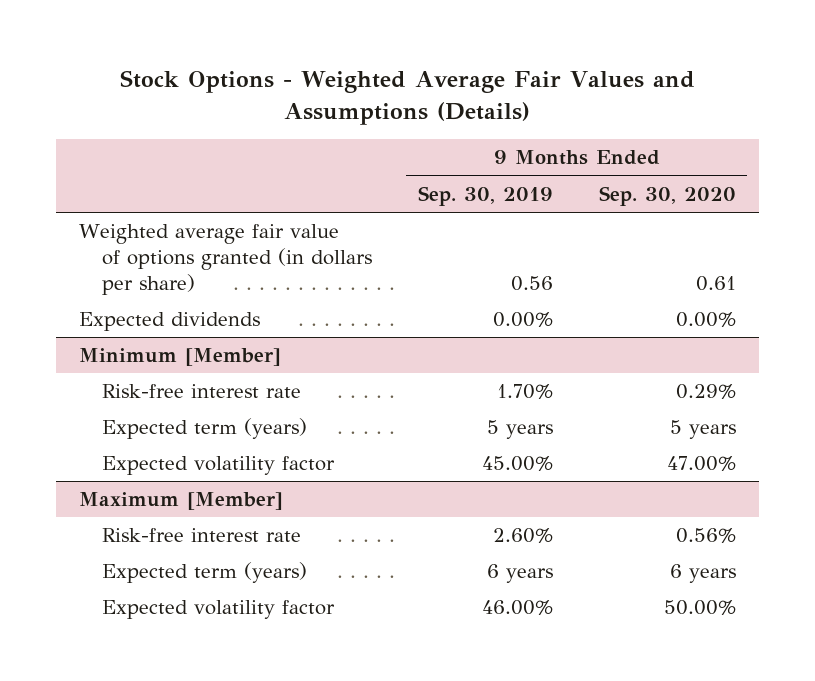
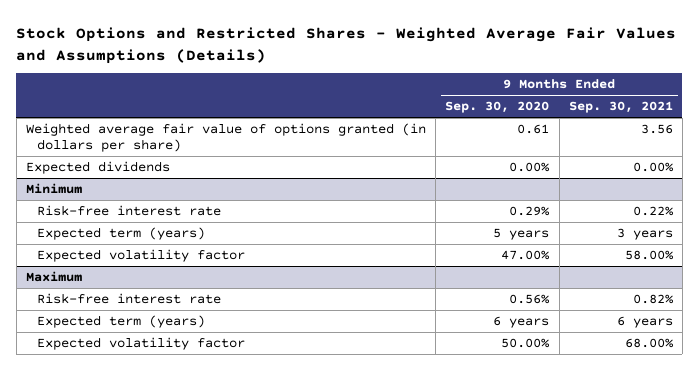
- Stock Options - Weighted Average Fair Values and Assumptions (Details)
+ Stock Options and Restricted Shares - Weighted Average Fair Values and Assumptions (Details)
- | 9 Months Ended Sep. 30, 2019 | 9 Months Ended Sep. 30, 2020
+ | 9 Months Ended Sep. 30, 2020 | 9 Months Ended Sep. 30, 2021
- Minimum [Member]
+ Minimum
- Maximum [Member]
+ Maximum

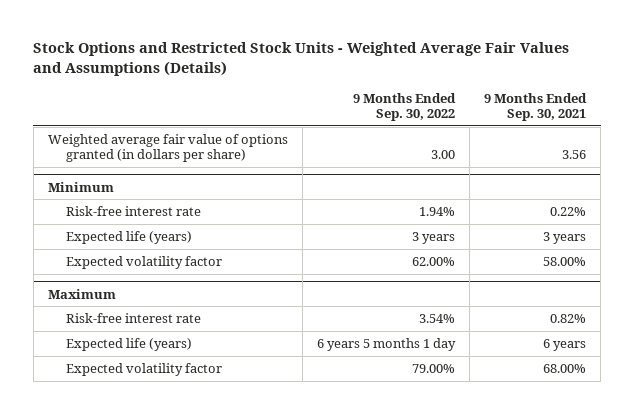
- Stock Options and Restricted Shares - Weighted Average Fair Values and Assumptions (Details)
+ Stock Options and Restricted Stock Units - Weighted Average Fair Values and Assumptions (Details)
- | 9 Months Ended Sep. 30, 2020 | 9 Months Ended Sep. 30, 2021
+ | 9 Months Ended Sep. 30, 2022 | 9 Months Ended Sep. 30, 2021
- Expected dividends | 0.00% | 0.00%
@ Minimum
- Expected term (years) | 5 years | 3 years
+ Expected life (years) | 3 years | 3 years
@ Maximum
- Expected term (years) | 6 years | 6 years
+ Expected life (years) | 6 years 5 months 1 day | 6 years

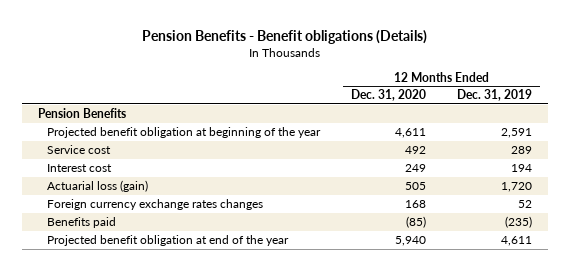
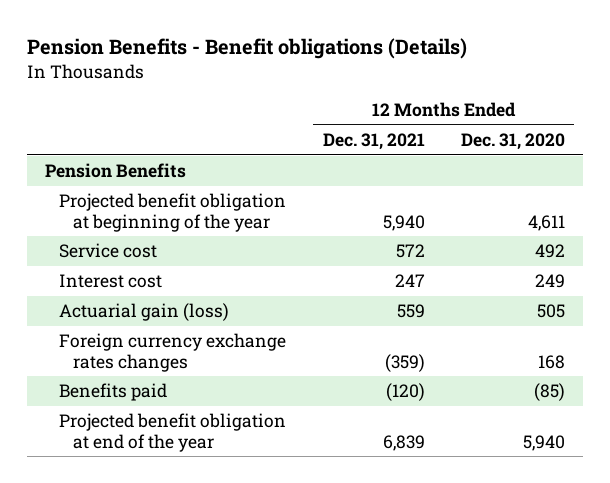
- | 12 Months Ended Dec. 31, 2020 | 12 Months Ended Dec. 31, 2019
+ | 12 Months Ended Dec. 31, 2021 | 12 Months Ended Dec. 31, 2020
- Actuarial loss (gain) | 505 | 1,720
+ Actuarial gain (loss) | 559 | 505

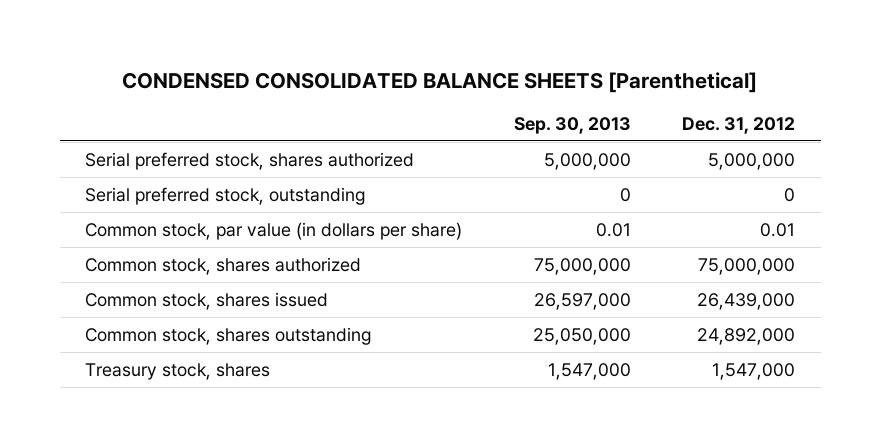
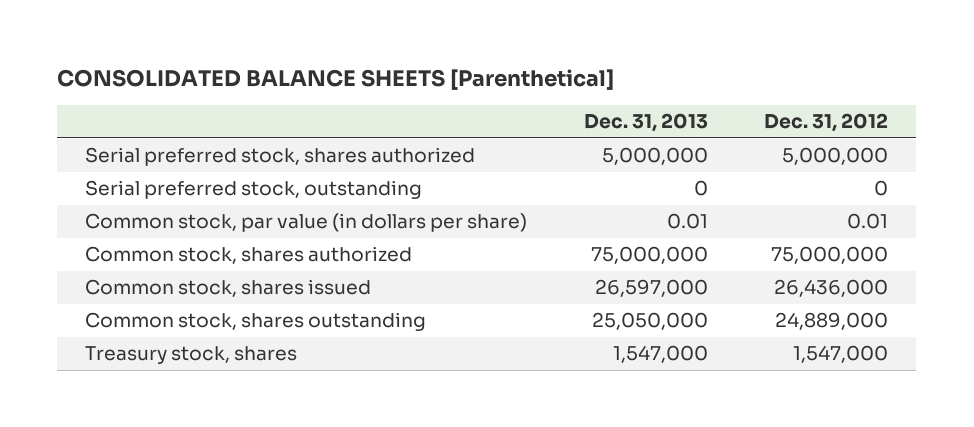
- CONDENSED CONSOLIDATED BALANCE SHEETS [Parenthetical]
+ CONSOLIDATED BALANCE SHEETS [Parenthetical]
- | Sep. 30, 2013 | Dec. 31, 2012
+ | Dec. 31, 2013 | Dec. 31, 2012
- Common stock, shares issued | 26,597,000 | 26,439,000
- Common stock, shares outstanding | 25,050,000 | 24,892,000
+ Common stock, shares issued | 26,597,000 | 26,436,000
+ Common stock, shares outstanding | 25,050,000 | 24,889,000

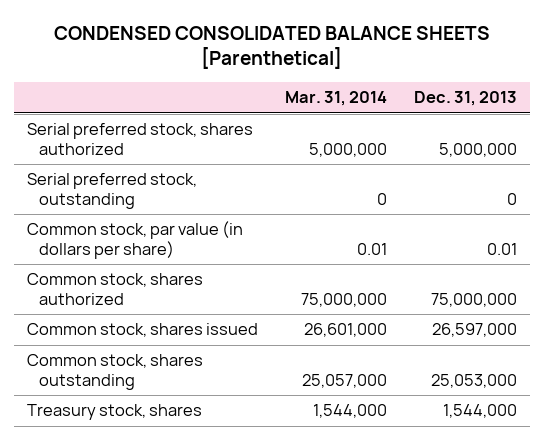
- CONSOLIDATED BALANCE SHEETS [Parenthetical]
+ CONDENSED CONSOLIDATED BALANCE SHEETS [Parenthetical]
- | Dec. 31, 2013 | Dec. 31, 2012
+ | Mar. 31, 2014 | Dec. 31, 2013
- Common stock, shares outstanding | 25,050,000 | 24,889,000
- Treasury stock, shares | 1,547,000 | 1,547,000
+ Common stock, shares outstanding | 25,057,000 | 25,053,000
+ Treasury stock, shares | 1,544,000 | 1,544,000

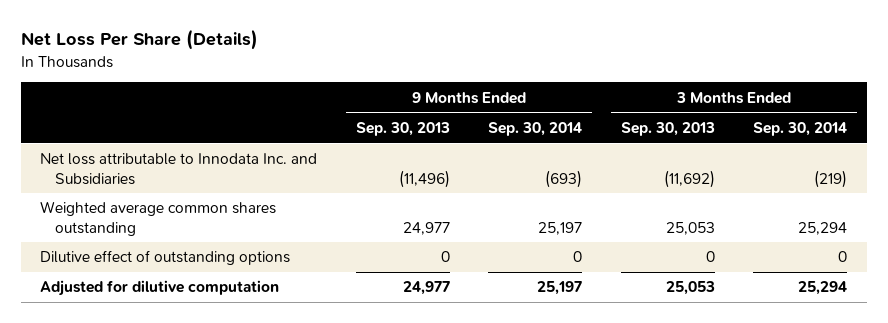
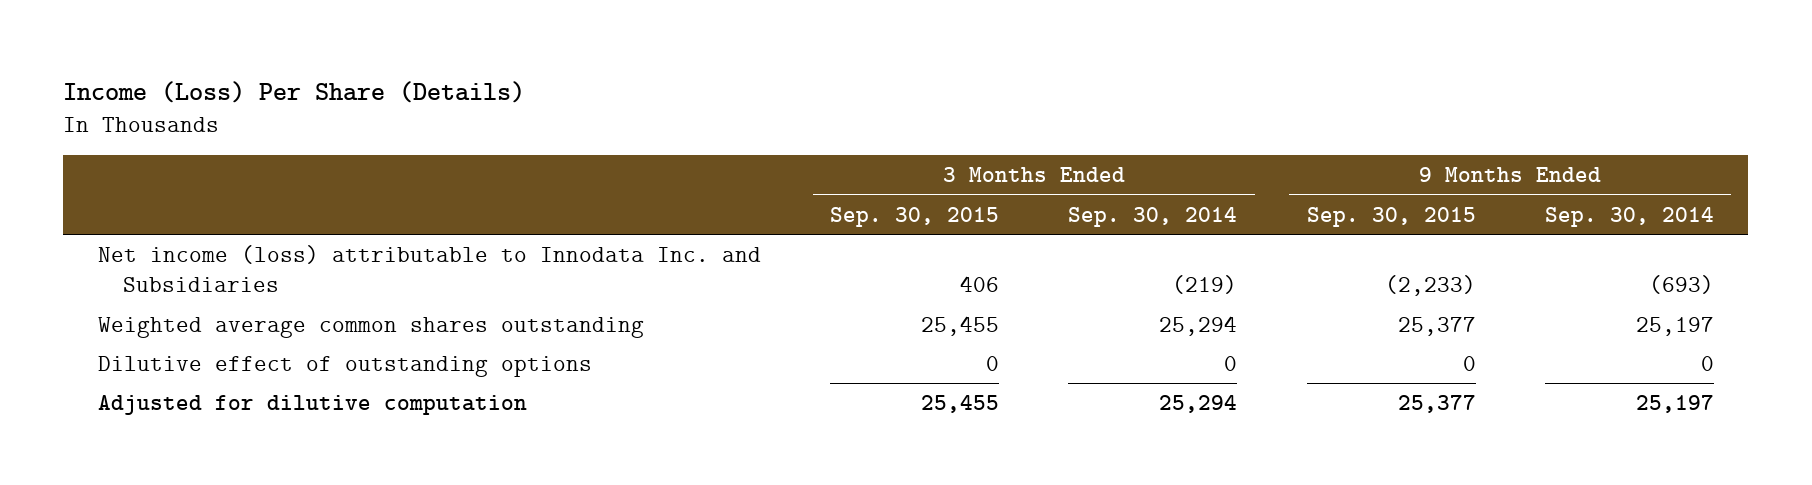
- Net Loss Per Share (Details)
+ Income (Loss) Per Share (Details)
- | 9 Months Ended Sep. 30, 2013 | 9 Months Ended Sep. 30, 2014 | 3 Months Ended Sep. 30, 2013 | 3 Months Ended Sep. 30, 2014
+ | 3 Months Ended Sep. 30, 2015 | 3 Months Ended Sep. 30, 2014 | 9 Months Ended Sep. 30, 2015 | 9 Months Ended Sep. 30, 2014
- Net loss attributable to Innodata Inc. and Subsidiaries | (11,496) | (693) | (11,692) | (219)
+ Net income (loss) attributable to Innodata Inc. and Subsidiaries | 406 | (219) | (2,233) | (693)

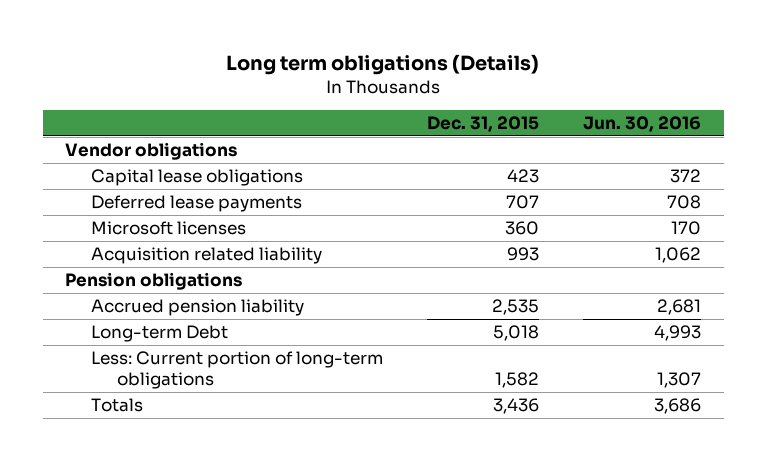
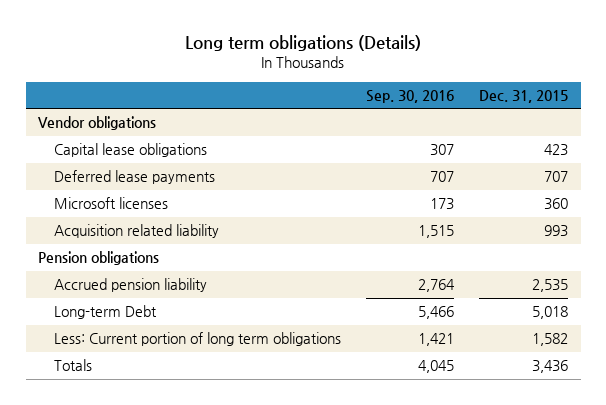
- | Dec. 31, 2015 | Jun. 30, 2016
+ | Sep. 30, 2016 | Dec. 31, 2015
- Less: Current portion of long-term obligations | 1,582 | 1,307
+ Less: Current portion of long term obligations | 1,421 | 1,582

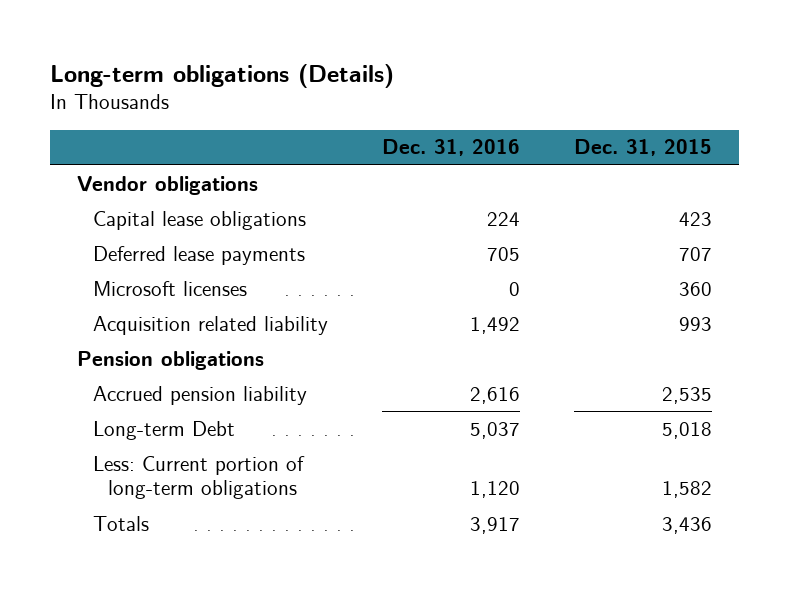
- Long term obligations (Details)
+ Long-term obligations (Details)
- | Sep. 30, 2016 | Dec. 31, 2015
+ | Dec. 31, 2016 | Dec. 31, 2015
- Less: Current portion of long term obligations | 1,421 | 1,582
+ Less: Current portion of long-term obligations | 1,120 | 1,582

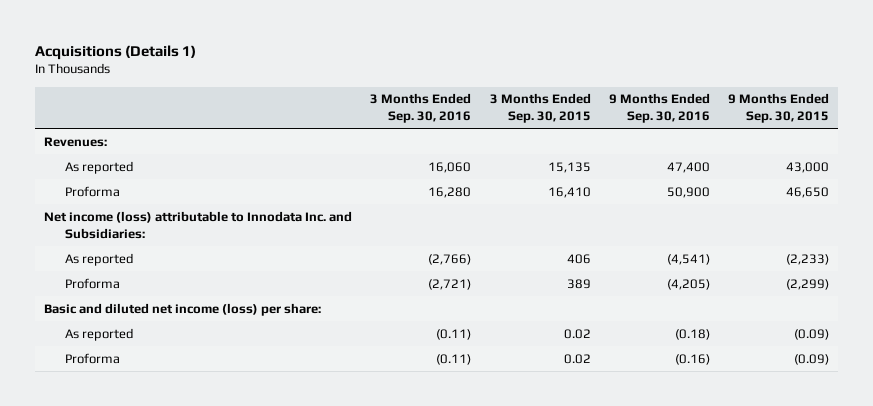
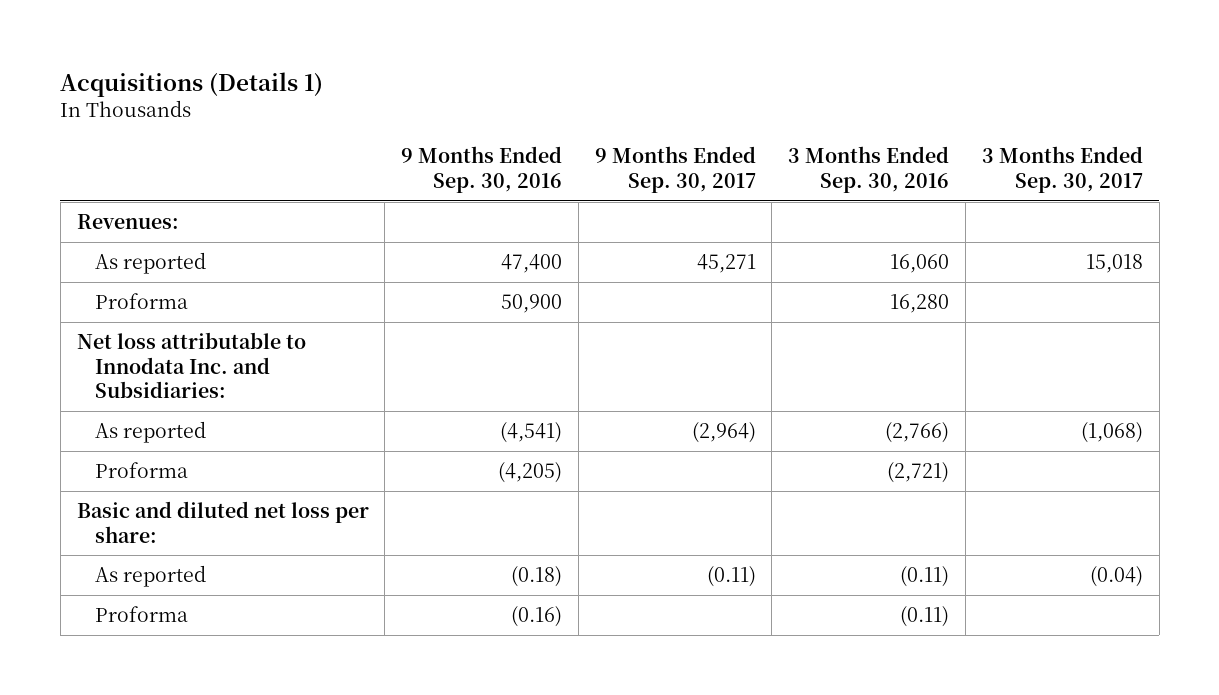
- | 3 Months Ended Sep. 30, 2016 | 3 Months Ended Sep. 30, 2015 | 9 Months Ended Sep. 30, 2016 | 9 Months Ended Sep. 30, 2015
+ | 9 Months Ended Sep. 30, 2016 | 9 Months Ended Sep. 30, 2017 | 3 Months Ended Sep. 30, 2016 | 3 Months Ended Sep. 30, 2017
- Net income (loss) attributable to Innodata Inc. and Subsidiaries:
+ Net loss attributable to Innodata Inc. and Subsidiaries:
- Basic and diluted net income (loss) per share:
+ Basic and diluted net loss per share:

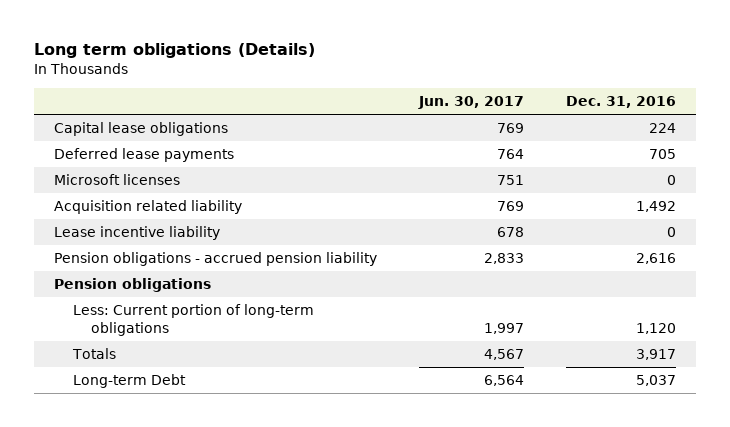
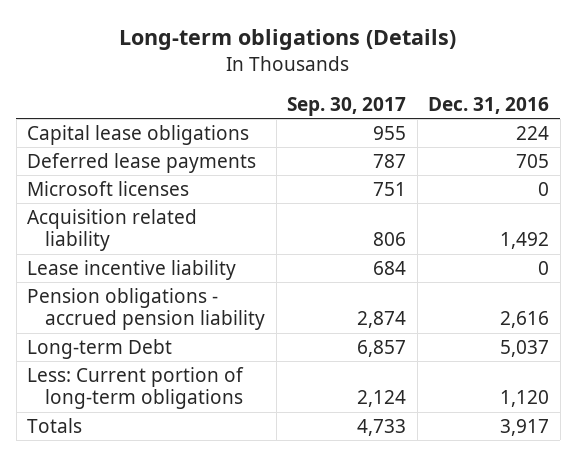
- Long term obligations (Details)
+ Long-term obligations (Details)
- | Jun. 30, 2017 | Dec. 31, 2016
+ | Sep. 30, 2017 | Dec. 31, 2016
- Pension obligations
moved up: Long-term Debt | 6,857 | 5,037

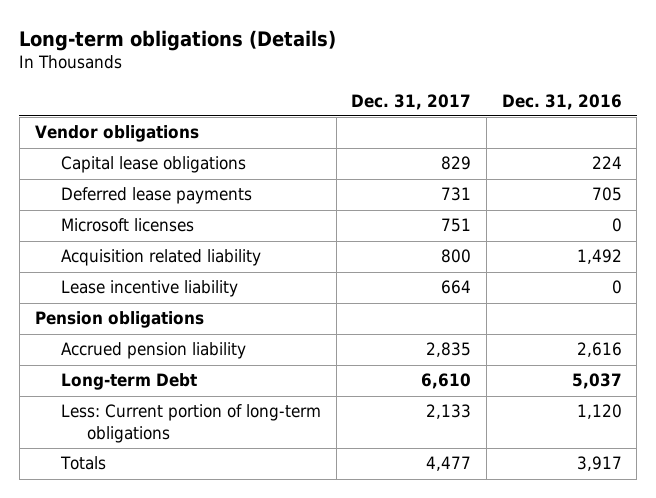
- | Sep. 30, 2017 | Dec. 31, 2016
+ | Dec. 31, 2017 | Dec. 31, 2016
+ Vendor obligations
- Pension obligations - accrued pension liability | 2,874 | 2,616
+ Pension obligations
+ Accrued pension liability | 2,835 | 2,616

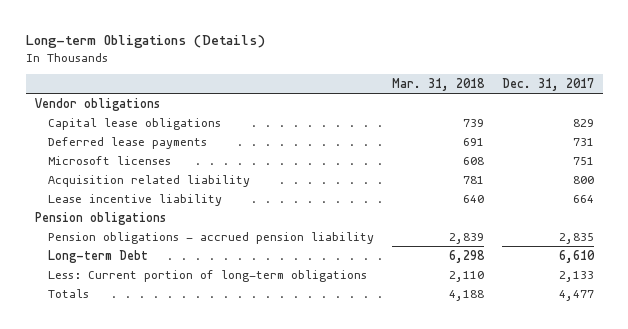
- Long-term obligations (Details)
+ Long-term Obligations (Details)
- | Dec. 31, 2017 | Dec. 31, 2016
+ | Mar. 31, 2018 | Dec. 31, 2017
- Accrued pension liability | 2,835 | 2,616
+ Pension obligations - accrued pension liability | 2,839 | 2,835

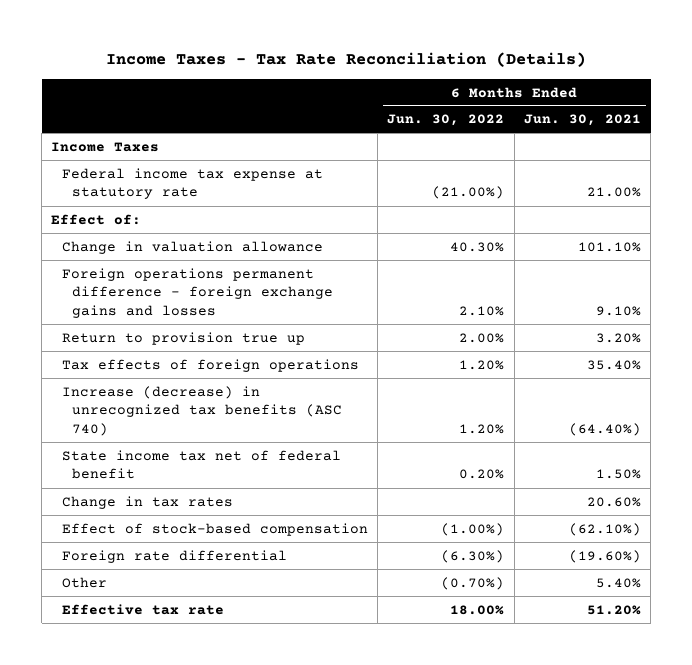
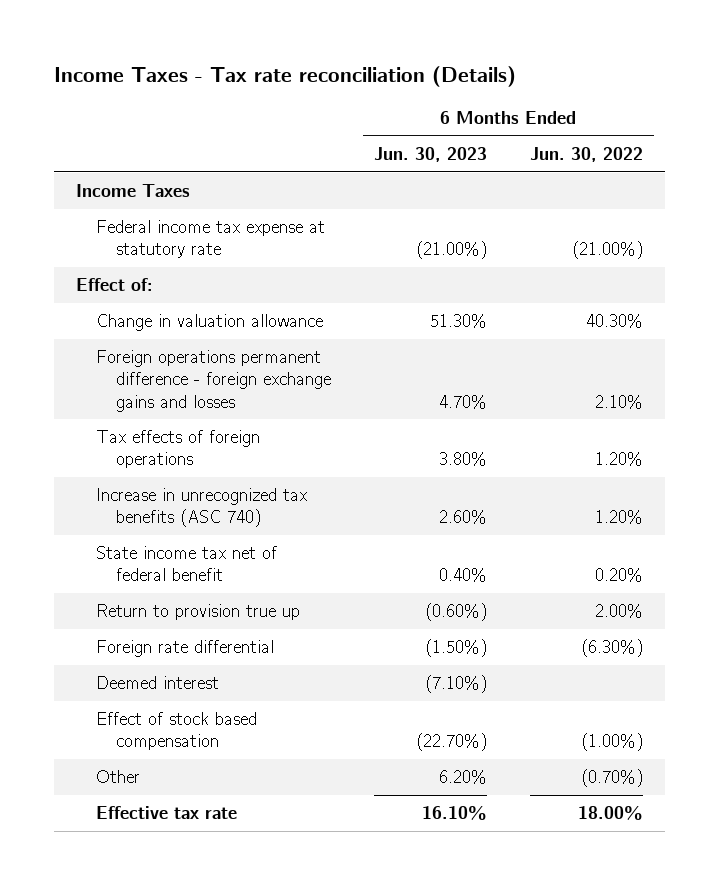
- Income Taxes - Tax Rate Reconciliation (Details)
+ Income Taxes - Tax rate reconciliation (Details)
- | 6 Months Ended Jun. 30, 2022 | 6 Months Ended Jun. 30, 2021
+ | 6 Months Ended Jun. 30, 2023 | 6 Months Ended Jun. 30, 2022
- Increase (decrease) in unrecognized tax benefits (ASC 740) | 1.20% | (64.40%)
+ Increase in unrecognized tax benefits (ASC 740) | 2.60% | 1.20%
- Change in tax rates | | 20.60%
- Effect of stock-based compensation | (1.00%) | (62.10%)
moved down: Return to provision true up | (0.60%) | 2.00%
+ Deemed interest | (7.10%) |
+ Effect of stock based compensation | (22.70%) | (1.00%)

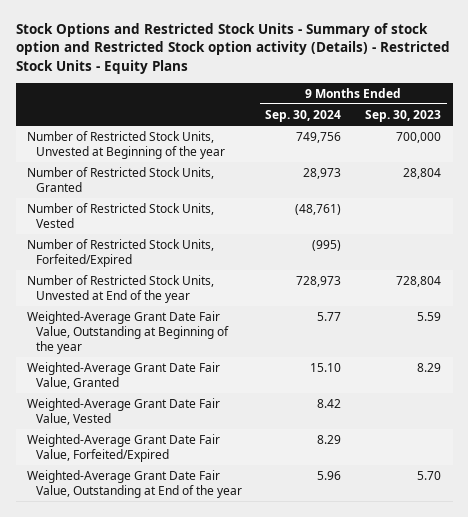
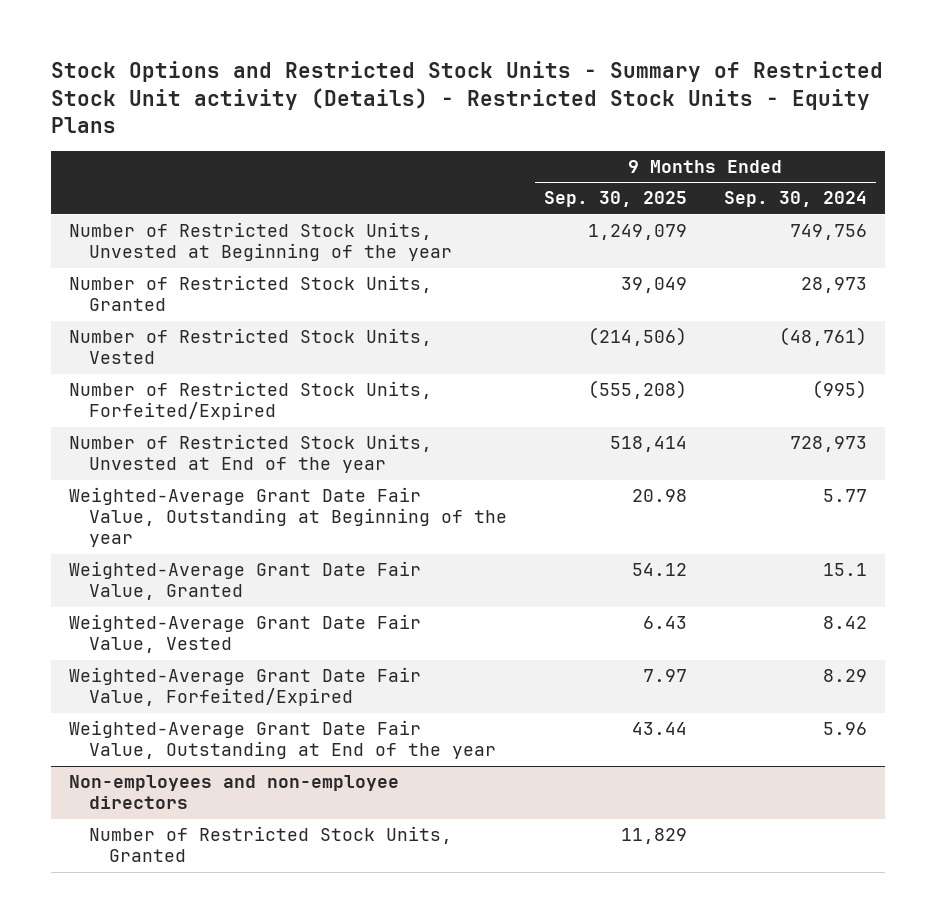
- Stock Options and Restricted Stock Units - Summary of stock option and Restricted Stock option activity (Details) - Restricted Stock Units - Equity Plans
+ Stock Options and Restricted Stock Units - Summary of Restricted Stock Unit activity (Details) - Restricted Stock Units - Equity Plans
- | 9 Months Ended Sep. 30, 2024 | 9 Months Ended Sep. 30, 2023
+ | 9 Months Ended Sep. 30, 2025 | 9 Months Ended Sep. 30, 2024
- Weighted-Average Grant Date Fair Value, Granted | 15.10 | 8.29
+ Weighted-Average Grant Date Fair Value, Granted | 54.12 | 15.1
+ Non-employees and non-employee directors
+ Number of Restricted Stock Units, Granted | 11,829 |

